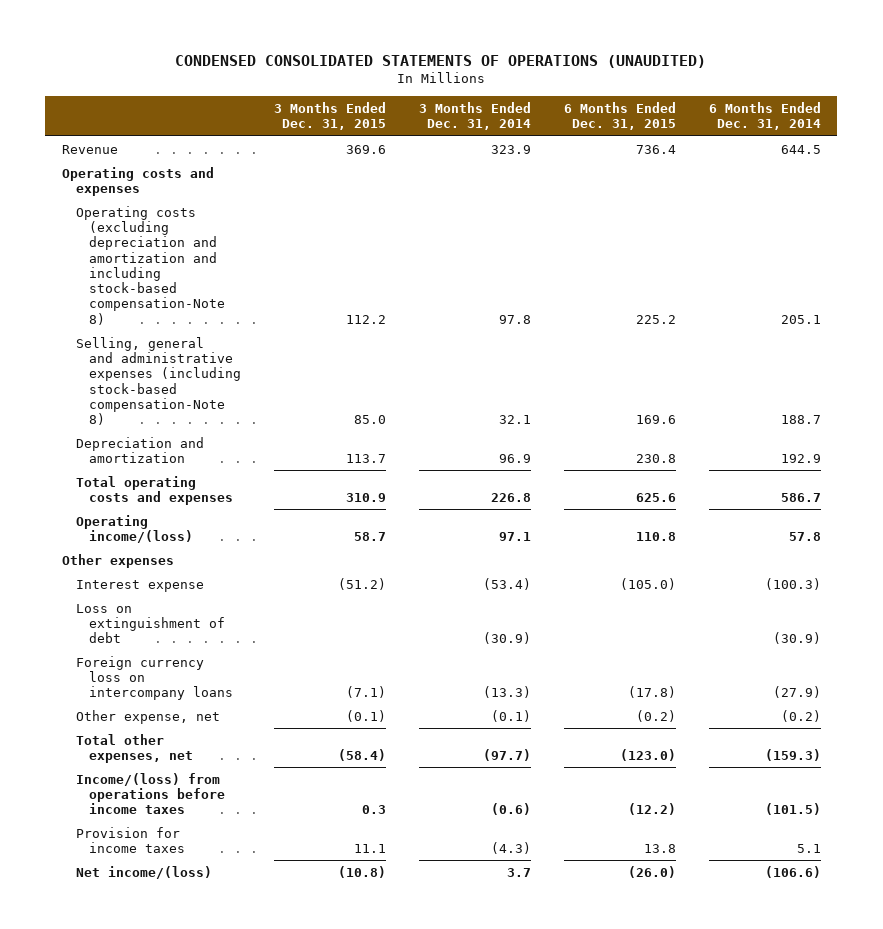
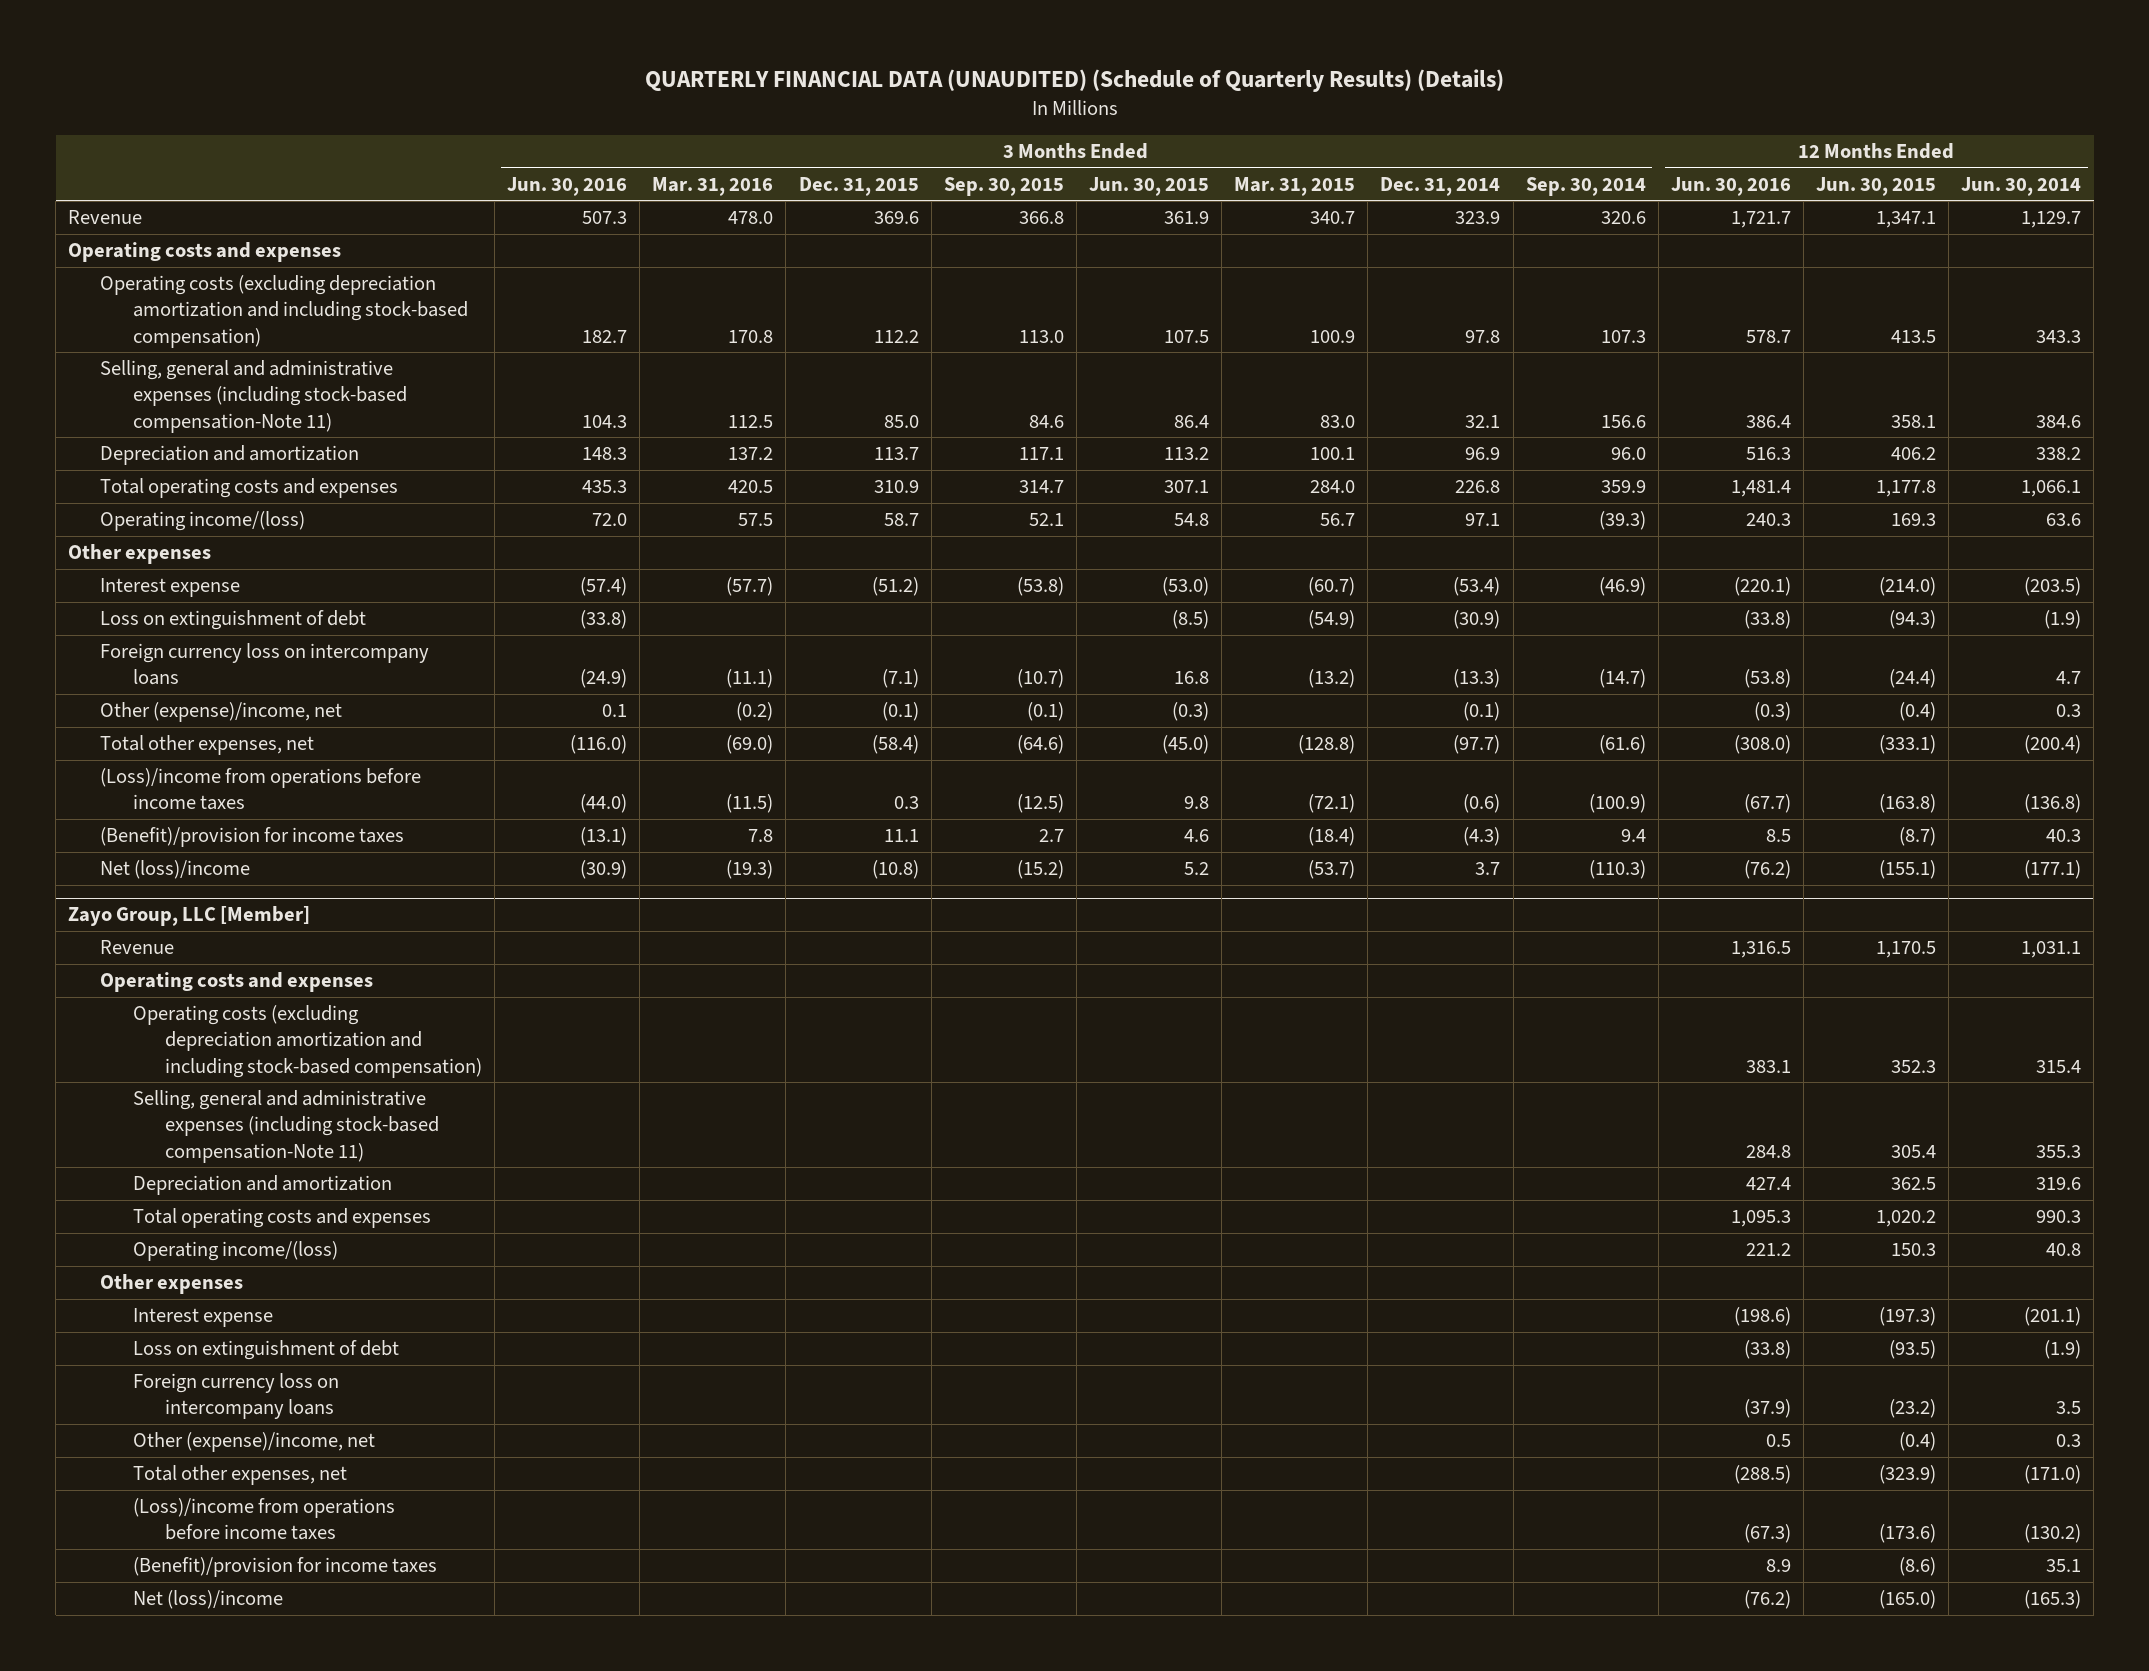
- CONDENSED CONSOLIDATED STATEMENTS OF OPERATIONS (UNAUDITED)
+ QUARTERLY FINANCIAL DATA (UNAUDITED) (Schedule of Quarterly Results) (Details)
- | 3 Months Ended Dec. 31, 2015 | 3 Months Ended Dec. 31, 2014 | 6 Months Ended Dec. 31, 2015 | 6 Months Ended Dec. 31, 2014
+ | 3 Months Ended Jun. 30, 2016 | 3 Months Ended Mar. 31, 2016 | 3 Months Ended Dec. 31, 2015 | 3 Months Ended Sep. 30, 2015 | 3 Months Ended Jun. 30, 2015 | 3 Months Ended Mar. 31, 2015 | 3 Months Ended Dec. 31, 2014 | 3 Months Ended Sep. 30, 2014 | 12 Months Ended Jun. 30, 2016 | 12 Months Ended Jun. 30, 2015 | 12 Months Ended Jun. 30, 2014
- Operating costs (excluding depreciation and amortization and including stock-based compensation-Note 8) | 112.2 | 97.8 | 225.2 | 205.1
- Selling, general and administrative expenses (including stock-based compensation-Note 8) | 85.0 | 32.1 | 169.6 | 188.7
+ Operating costs (excluding depreciation amortization and including stock-based compensation) | 182.7 | 170.8 | 112.2 | 113.0 | 107.5 | 100.9 | 97.8 | 107.3 | 578.7 | 413.5 | 343.3
+ Selling, general and administrative expenses (including stock-based compensation-Note 11) | 104.3 | 112.5 | 85.0 | 84.6 | 86.4 | 83.0 | 32.1 | 156.6 | 386.4 | 358.1 | 384.6
- Other expense, net | (0.1) | (0.1) | (0.2) | (0.2)
+ Other (expense)/income, net | 0.1 | (0.2) | (0.1) | (0.1) | (0.3) | | (0.1) | | (0.3) | (0.4) | 0.3
- Income/(loss) from operations before income taxes | 0.3 | (0.6) | (12.2) | (101.5)
- Provision for income taxes | 11.1 | (4.3) | 13.8 | 5.1
- Net income/(loss) | (10.8) | 3.7 | (26.0) | (106.6)
+ (Loss)/income from operations before income taxes | (44.0) | (11.5) | 0.3 | (12.5) | 9.8 | (72.1) | (0.6) | (100.9) | (67.7) | (163.8) | (136.8)
+ (Benefit)/provision for income taxes | (13.1) | 7.8 | 11.1 | 2.7 | 4.6 | (18.4) | (4.3) | 9.4 | 8.5 | (8.7) | 40.3
+ Net (loss)/income | (30.9) | (19.3) | (10.8) | (15.2) | 5.2 | (53.7) | 3.7 | (110.3) | (76.2) | (155.1) | (177.1)
+ Zayo Group, LLC [Member]
+ Revenue | | | | | | | | | 1,316.5 | 1,170.5 | 1,031.1
+ Operating costs and expenses
+ Operating costs (excluding depreciation amortization and including stock-based compensation) | | | | | | | | | 383.1 | 352.3 | 315.4
+ Selling, general and administrative expenses (including stock-based compensation-Note 11) | | | | | | | | | 284.8 | 305.4 | 355.3
+ Depreciation and amortization | | | | | | | | | 427.4 | 362.5 | 319.6
+ Total operating costs and expenses | | | | | | | | | 1,095.3 | 1,020.2 | 990.3
+ Operating income/(loss) | | | | | | | | | 221.2 | 150.3 | 40.8
+ Other expenses
+ Interest expense | | | | | | | | | (198.6) | (197.3) | (201.1)
+ Loss on extinguishment of debt | | | | | | | | | (33.8) | (93.5) | (1.9)
+ Foreign currency loss on intercompany loans | | | | | | | | | (37.9) | (23.2) | 3.5
+ Other (expense)/income, net | | | | | | | | | 0.5 | (0.4) | 0.3
+ Total other expenses, net | | | | | | | | | (288.5) | (323.9) | (171.0)
+ (Loss)/income from operations before income taxes | | | | | | | | | (67.3) | (173.6) | (130.2)
+ (Benefit)/provision for income taxes | | | | | | | | | 8.9 | (8.6) | 35.1
+ Net (loss)/income | | | | | | | | | (76.2) | (165.0) | (165.3)

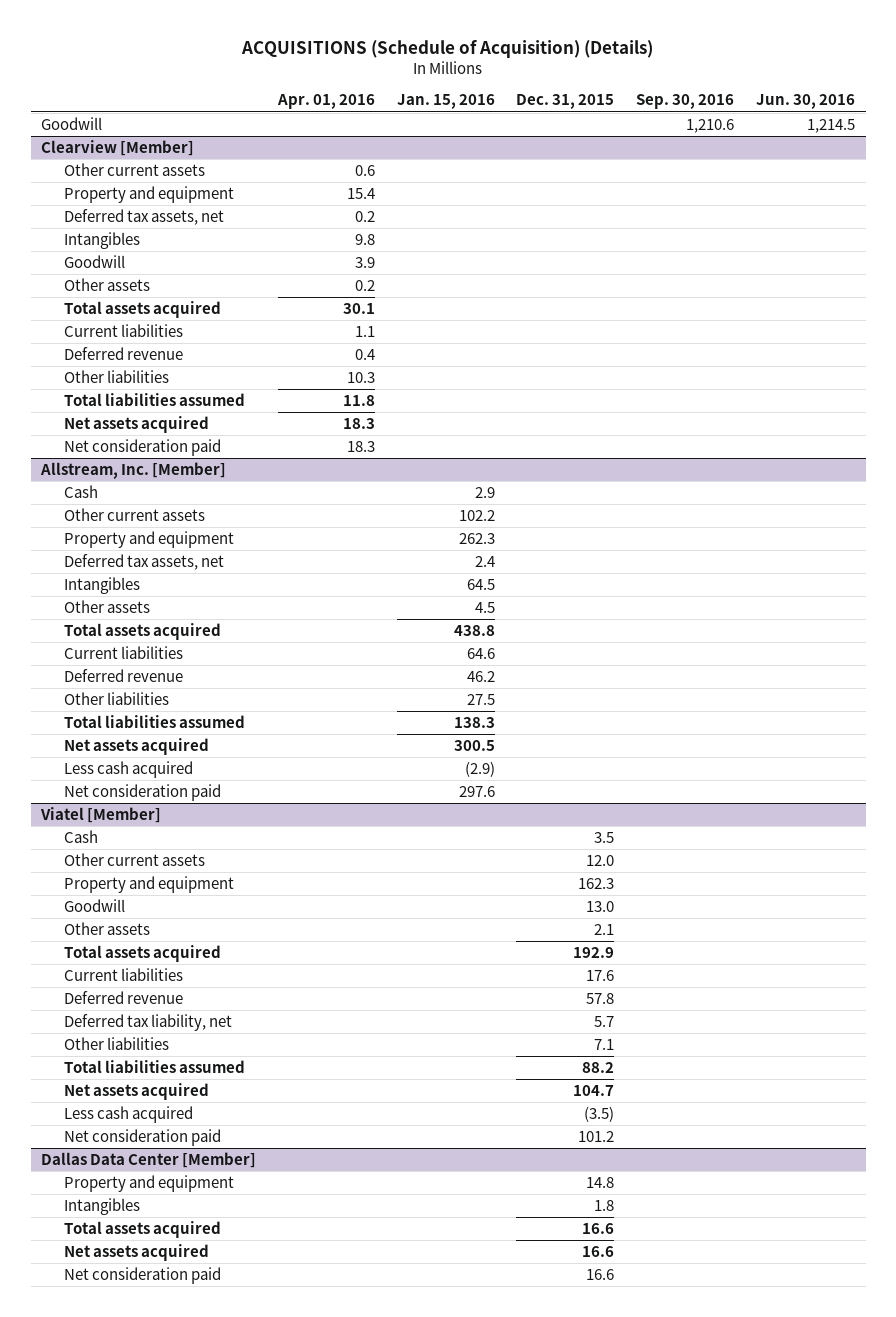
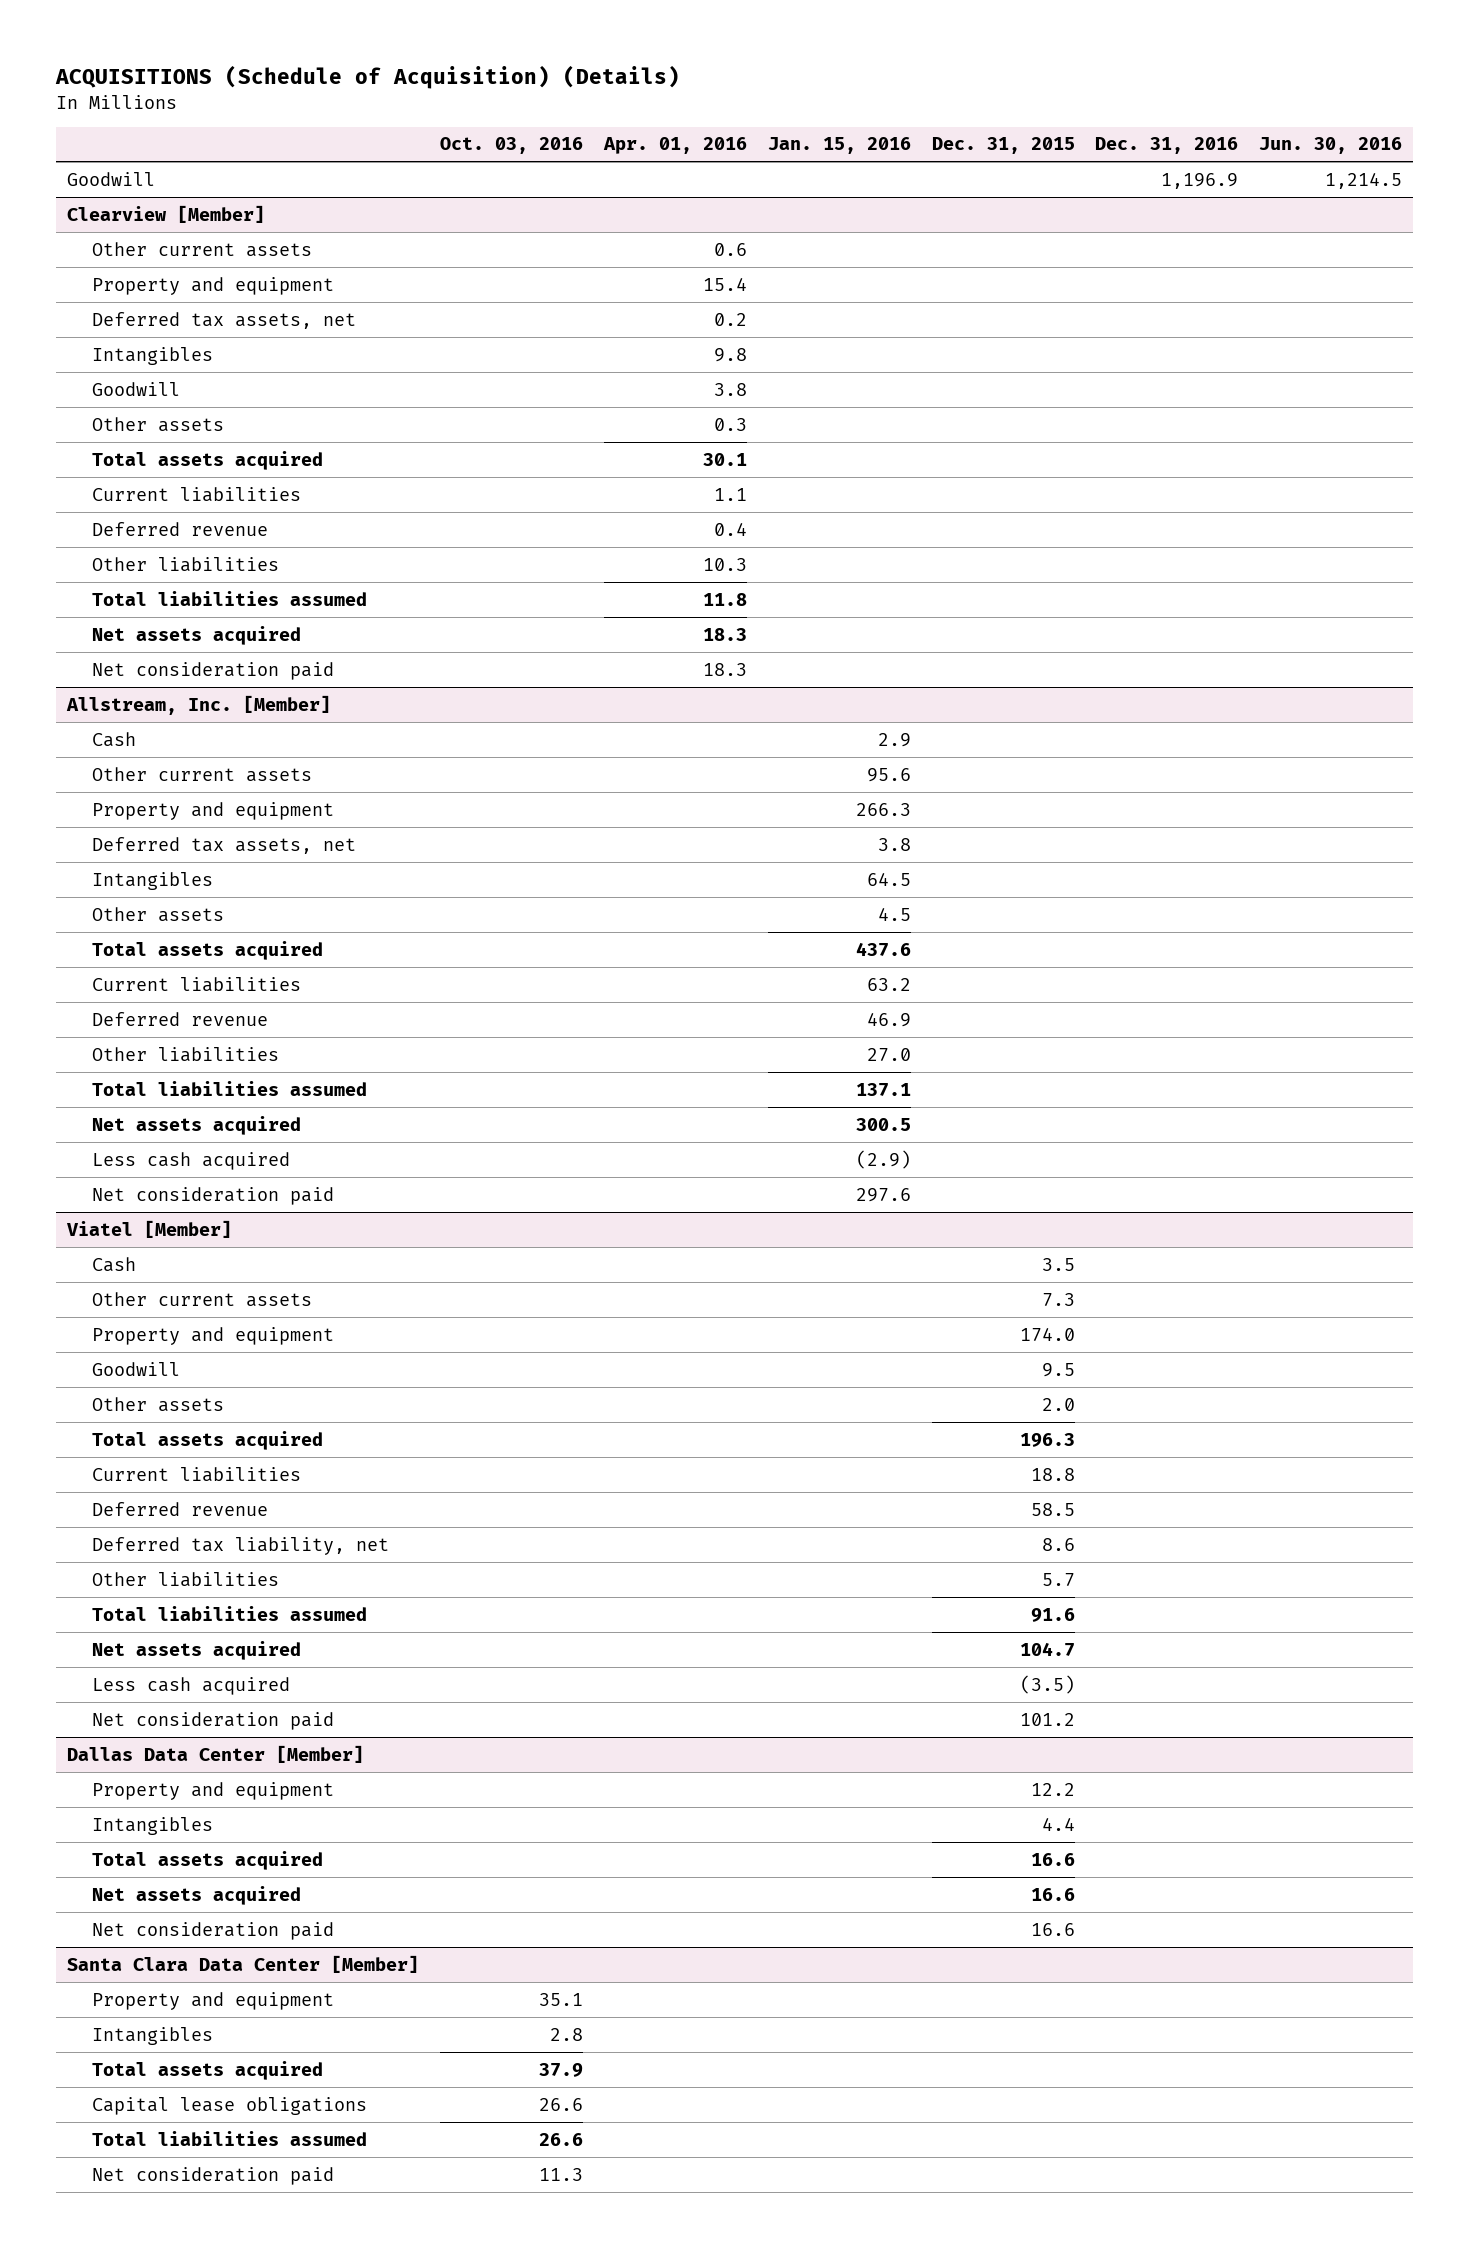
- | Apr. 01, 2016 | Jan. 15, 2016 | Dec. 31, 2015 | Sep. 30, 2016 | Jun. 30, 2016
+ | Oct. 03, 2016 | Apr. 01, 2016 | Jan. 15, 2016 | Dec. 31, 2015 | Dec. 31, 2016 | Jun. 30, 2016
@ Clearview [Member]
- Goodwill | 3.9 | | | |
- Other assets | 0.2 | | | |
+ Goodwill | | 3.8 | | | |
+ Other assets | | 0.3 | | | |
@ Allstream, Inc. [Member]
- Other current assets | | 102.2 | | |
- Property and equipment | | 262.3 | | |
- Deferred tax assets, net | | 2.4 | | |
+ Other current assets | | | 95.6 | | |
+ Property and equipment | | | 266.3 | | |
+ Deferred tax assets, net | | | 3.8 | | |
- Total assets acquired | | 438.8 | | |
- Current liabilities | | 64.6 | | |
- Deferred revenue | | 46.2 | | |
- Other liabilities | | 27.5 | | |
- Total liabilities assumed | | 138.3 | | |
+ Total assets acquired | | | 437.6 | | |
+ Current liabilities | | | 63.2 | | |
+ Deferred revenue | | | 46.9 | | |
+ Other liabilities | | | 27.0 | | |
+ Total liabilities assumed | | | 137.1 | | |
@ Viatel [Member]
- Other current assets | | | 12.0 | |
- Property and equipment | | | 162.3 | |
- Goodwill | | | 13.0 | |
- Other assets | | | 2.1 | |
- Total assets acquired | | | 192.9 | |
- Current liabilities | | | 17.6 | |
- Deferred revenue | | | 57.8 | |
- Deferred tax liability, net | | | 5.7 | |
- Other liabilities | | | 7.1 | |
- Total liabilities assumed | | | 88.2 | |
+ Other current assets | | | | 7.3 | |
+ Property and equipment | | | | 174.0 | |
+ Goodwill | | | | 9.5 | |
+ Other assets | | | | 2.0 | |
+ Total assets acquired | | | | 196.3 | |
+ Current liabilities | | | | 18.8 | |
+ Deferred revenue | | | | 58.5 | |
+ Deferred tax liability, net | | | | 8.6 | |
+ Other liabilities | | | | 5.7 | |
+ Total liabilities assumed | | | | 91.6 | |
@ Dallas Data Center [Member]
- Property and equipment | | | 14.8 | |
- Intangibles | | | 1.8 | |
+ Property and equipment | | | | 12.2 | |
+ Intangibles | | | | 4.4 | |
+ Santa Clara Data Center [Member]
+ Property and equipment | 35.1 | | | | |
+ Intangibles | 2.8 | | | | |
+ Total assets acquired | 37.9 | | | | |
+ Capital lease obligations | 26.6 | | | | |
+ Total liabilities assumed | 26.6 | | | | |
+ Net consideration paid | 11.3 | | | | |

